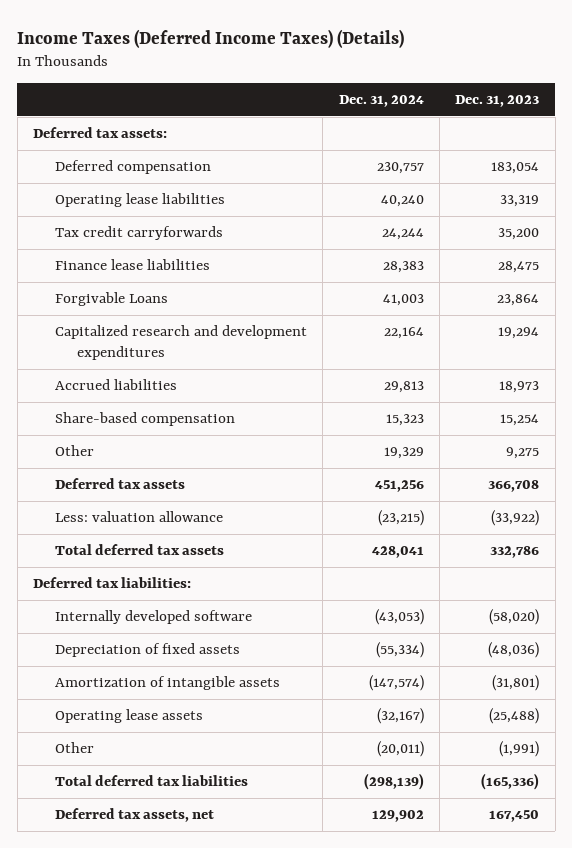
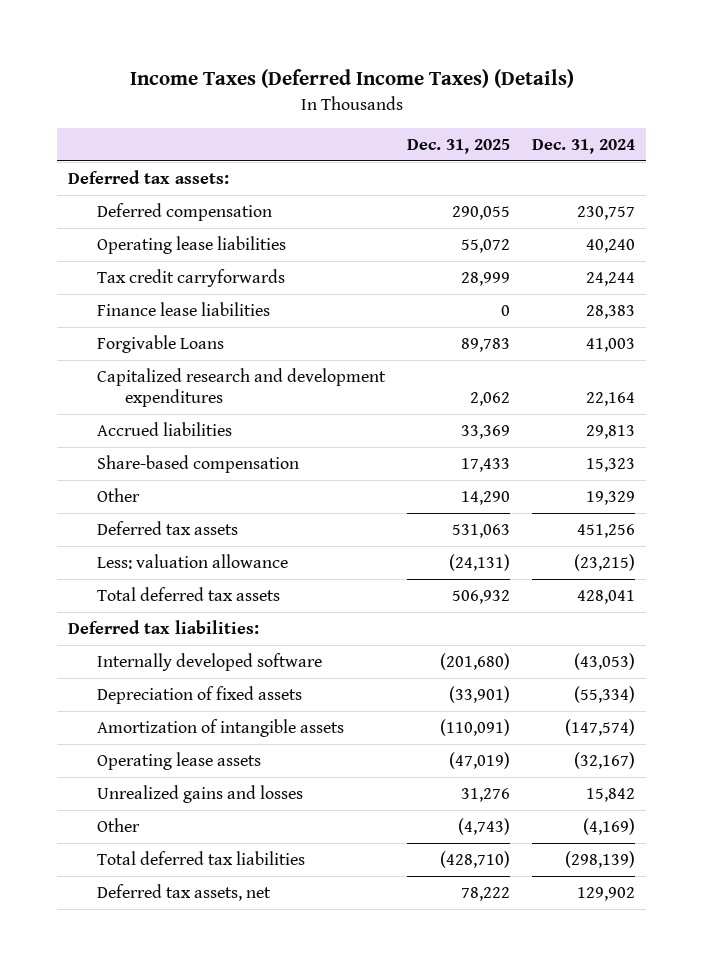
- | Dec. 31, 2024 | Dec. 31, 2023
+ | Dec. 31, 2025 | Dec. 31, 2024
- Other | (20,011) | (1,991)
+ Unrealized gains and losses | 31,276 | 15,842
+ Other | (4,743) | (4,169)

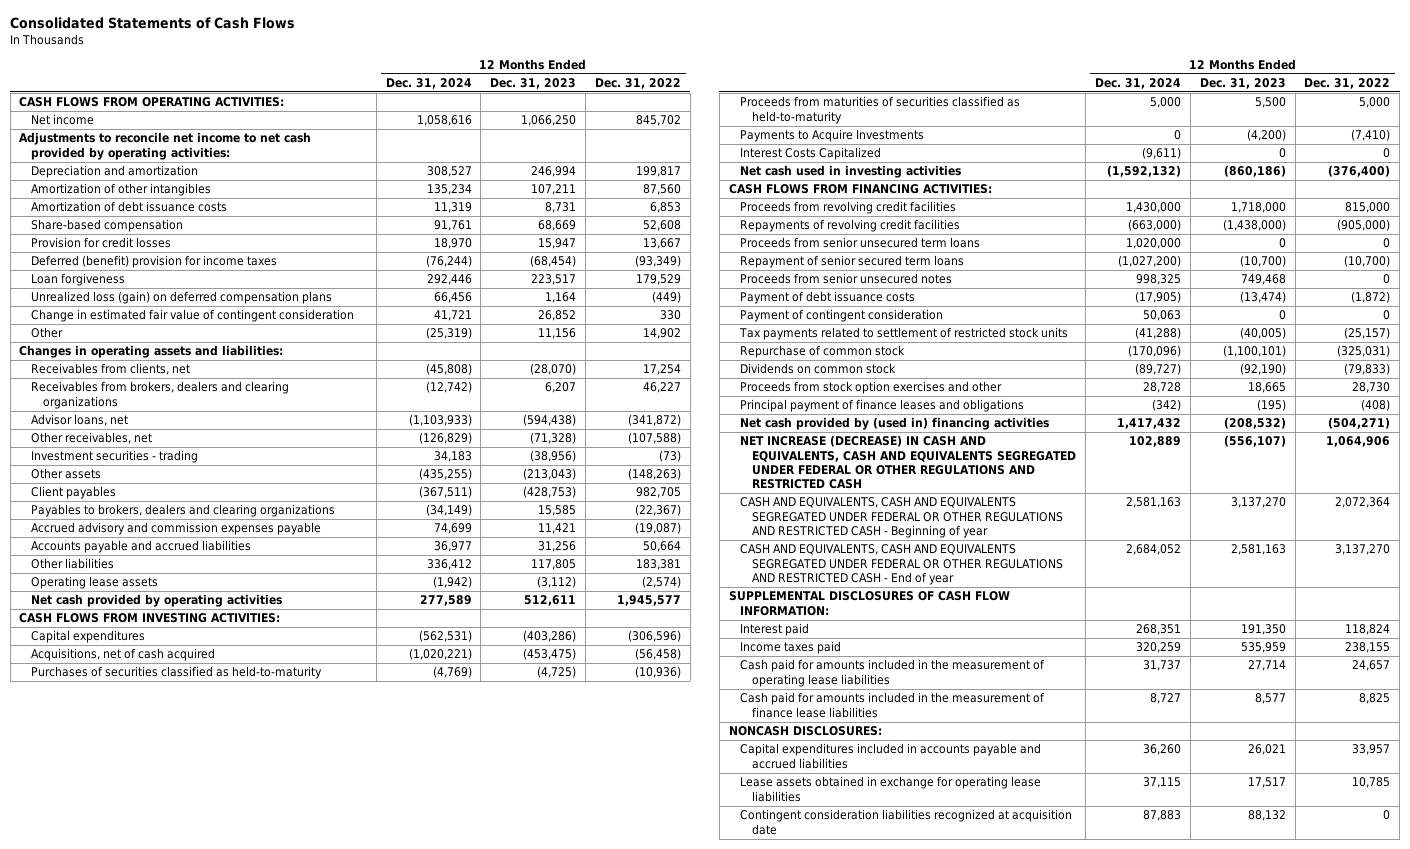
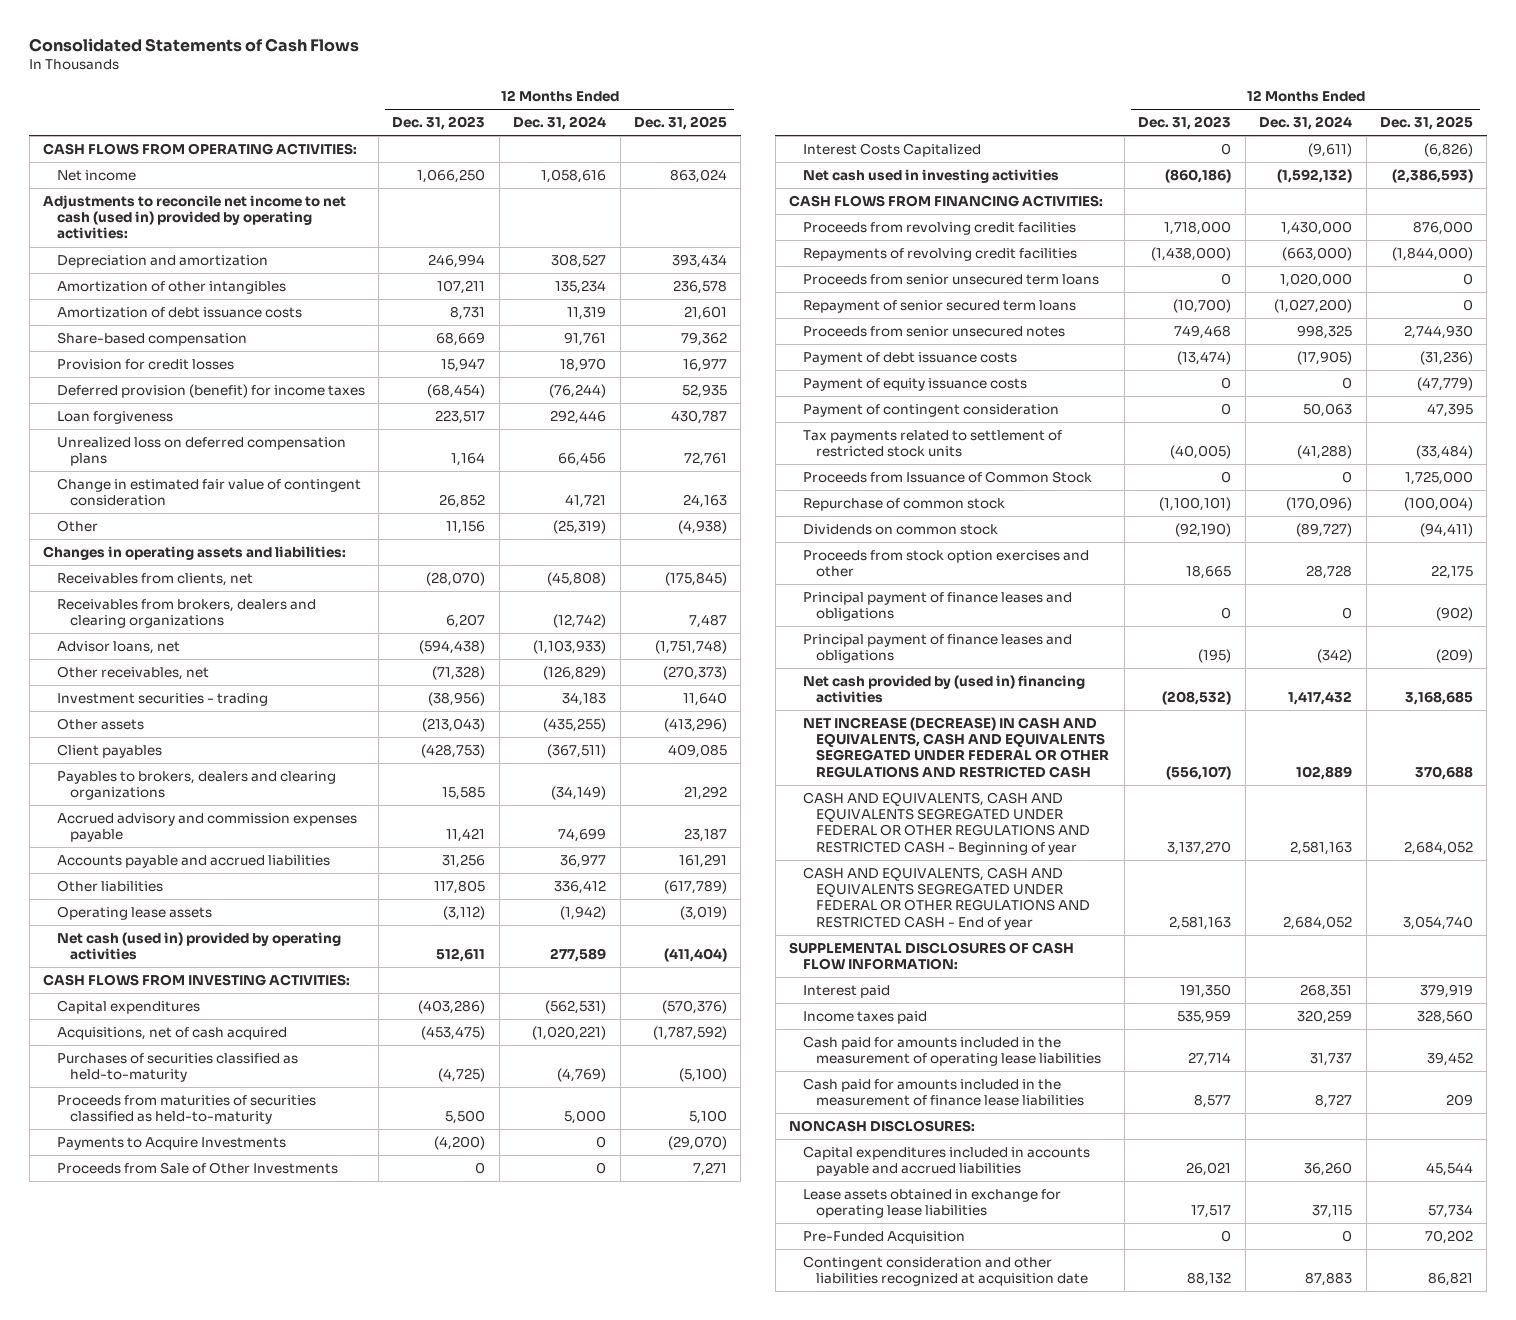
- | 12 Months Ended Dec. 31, 2024 | 12 Months Ended Dec. 31, 2023 | 12 Months Ended Dec. 31, 2022
+ | 12 Months Ended Dec. 31, 2023 | 12 Months Ended Dec. 31, 2024 | 12 Months Ended Dec. 31, 2025
- Adjustments to reconcile net income to net cash provided by operating activities:
+ Adjustments to reconcile net income to net cash (used in) provided by operating activities:
- Deferred (benefit) provision for income taxes | (76,244) | (68,454) | (93,349)
+ Deferred provision (benefit) for income taxes | (68,454) | (76,244) | 52,935
- Unrealized loss (gain) on deferred compensation plans | 66,456 | 1,164 | (449)
+ Unrealized loss on deferred compensation plans | 1,164 | 66,456 | 72,761
- Net cash provided by operating activities | 277,589 | 512,611 | 1,945,577
+ Net cash (used in) provided by operating activities | 512,611 | 277,589 | (411,404)
+ Proceeds from Sale of Other Investments | 0 | 0 | 7,271
+ Payment of equity issuance costs | 0 | 0 | (47,779)
+ Proceeds from Issuance of Common Stock | 0 | 0 | 1,725,000
+ Principal payment of finance leases and obligations | 0 | 0 | (902)
- Contingent consideration liabilities recognized at acquisition date | 87,883 | 88,132 | 0
+ Pre-Funded Acquisition | 0 | 0 | 70,202
+ Contingent consideration and other liabilities recognized at acquisition date | 88,132 | 87,883 | 86,821

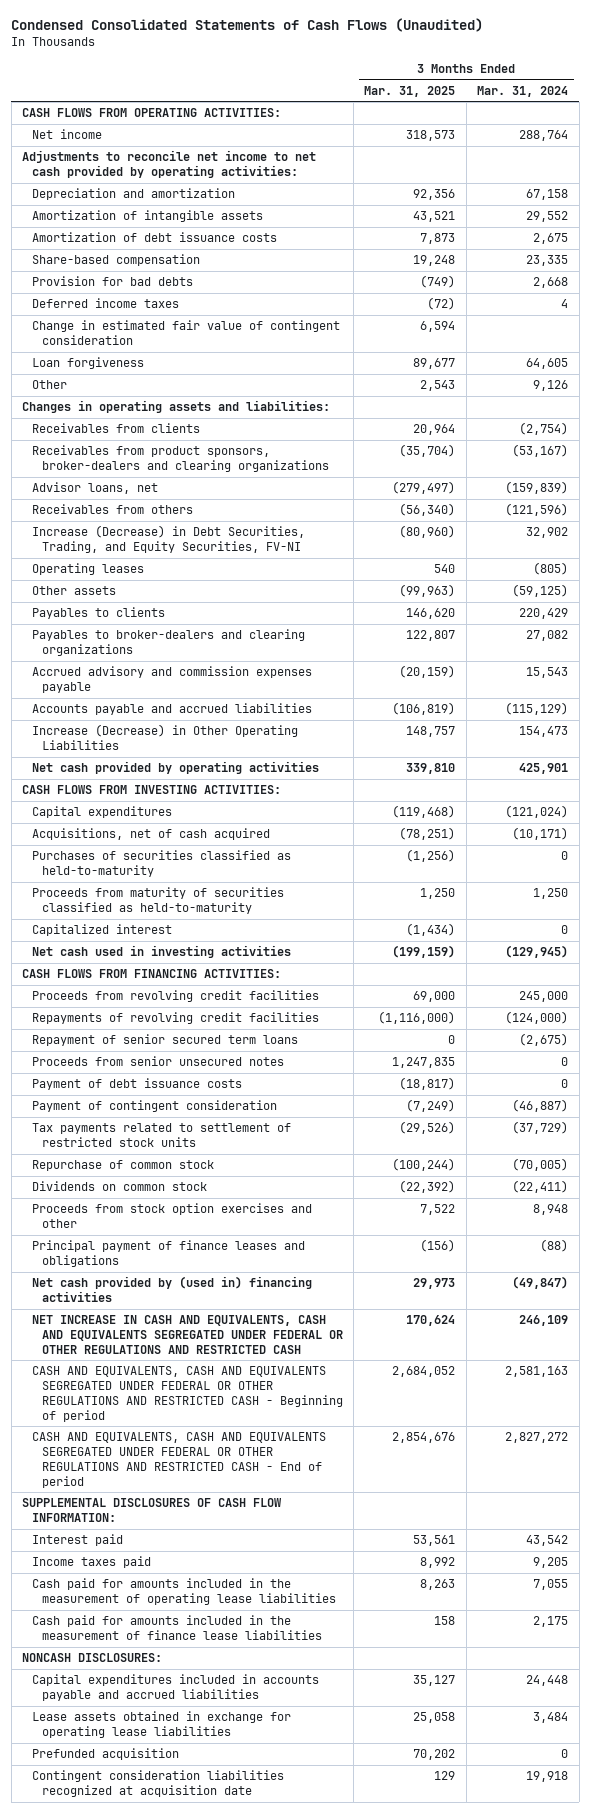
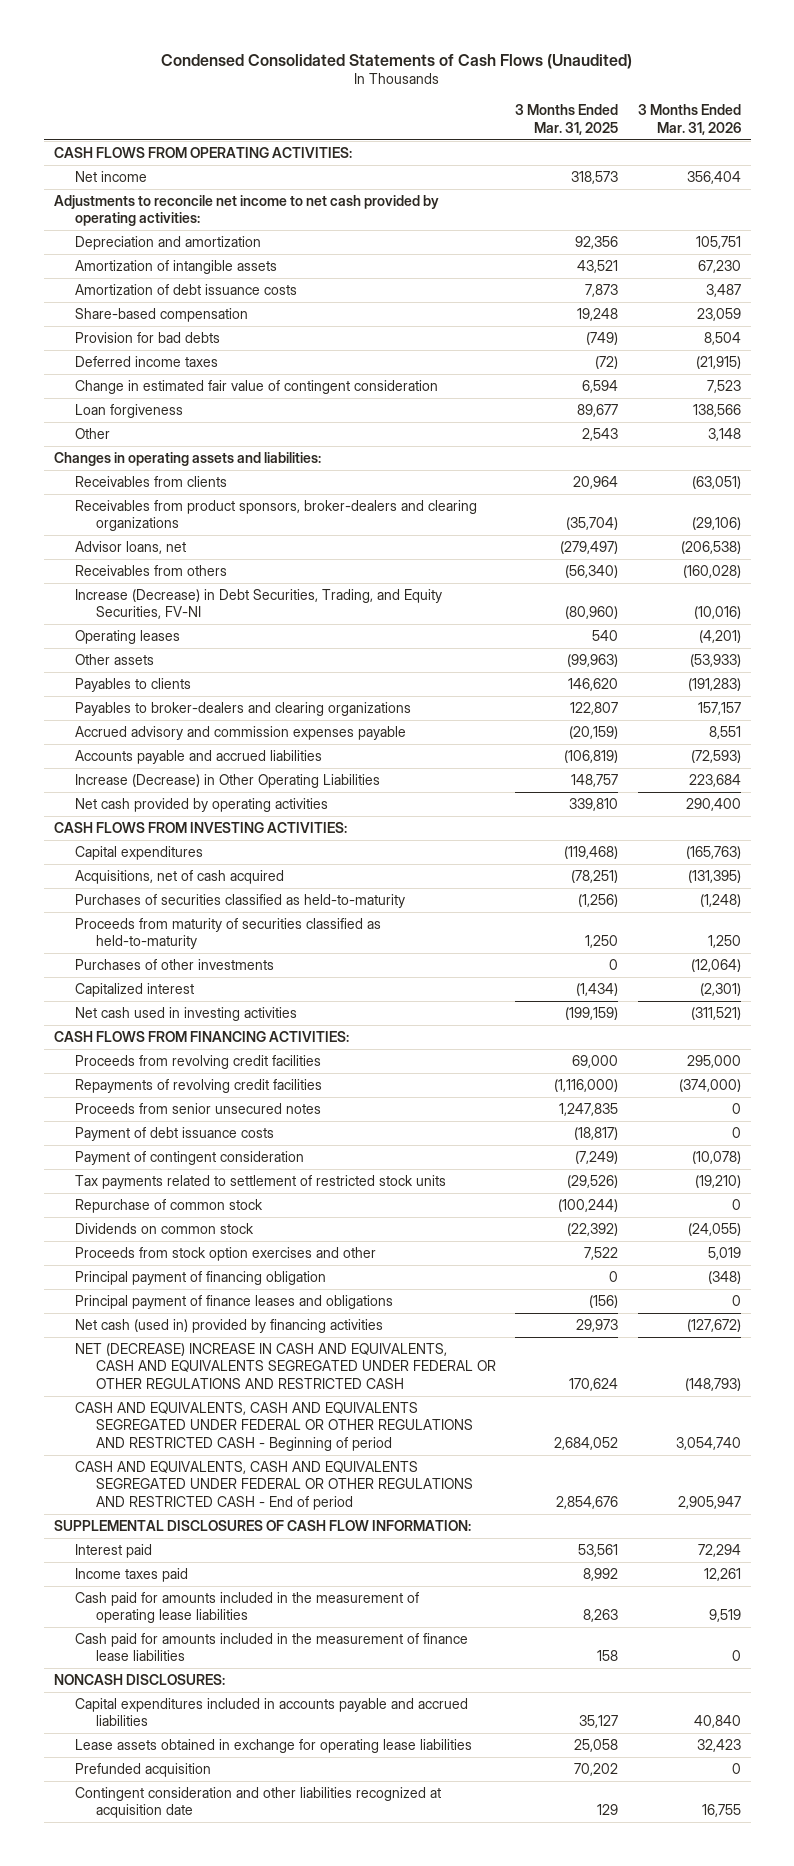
- | 3 Months Ended Mar. 31, 2025 | 3 Months Ended Mar. 31, 2024
+ | 3 Months Ended Mar. 31, 2025 | 3 Months Ended Mar. 31, 2026
+ Purchases of other investments | 0 | (12,064)
- Repayment of senior secured term loans | 0 | (2,675)
+ Principal payment of financing obligation | 0 | (348)
- Net cash provided by (used in) financing activities | 29,973 | (49,847)
- NET INCREASE IN CASH AND EQUIVALENTS, CASH AND EQUIVALENTS SEGREGATED UNDER FEDERAL OR OTHER REGULATIONS AND RESTRICTED CASH | 170,624 | 246,109
+ Net cash (used in) provided by financing activities | 29,973 | (127,672)
+ NET (DECREASE) INCREASE IN CASH AND EQUIVALENTS, CASH AND EQUIVALENTS SEGREGATED UNDER FEDERAL OR OTHER REGULATIONS AND RESTRICTED CASH | 170,624 | (148,793)
- Contingent consideration liabilities recognized at acquisition date | 129 | 19,918
+ Contingent consideration and other liabilities recognized at acquisition date | 129 | 16,755

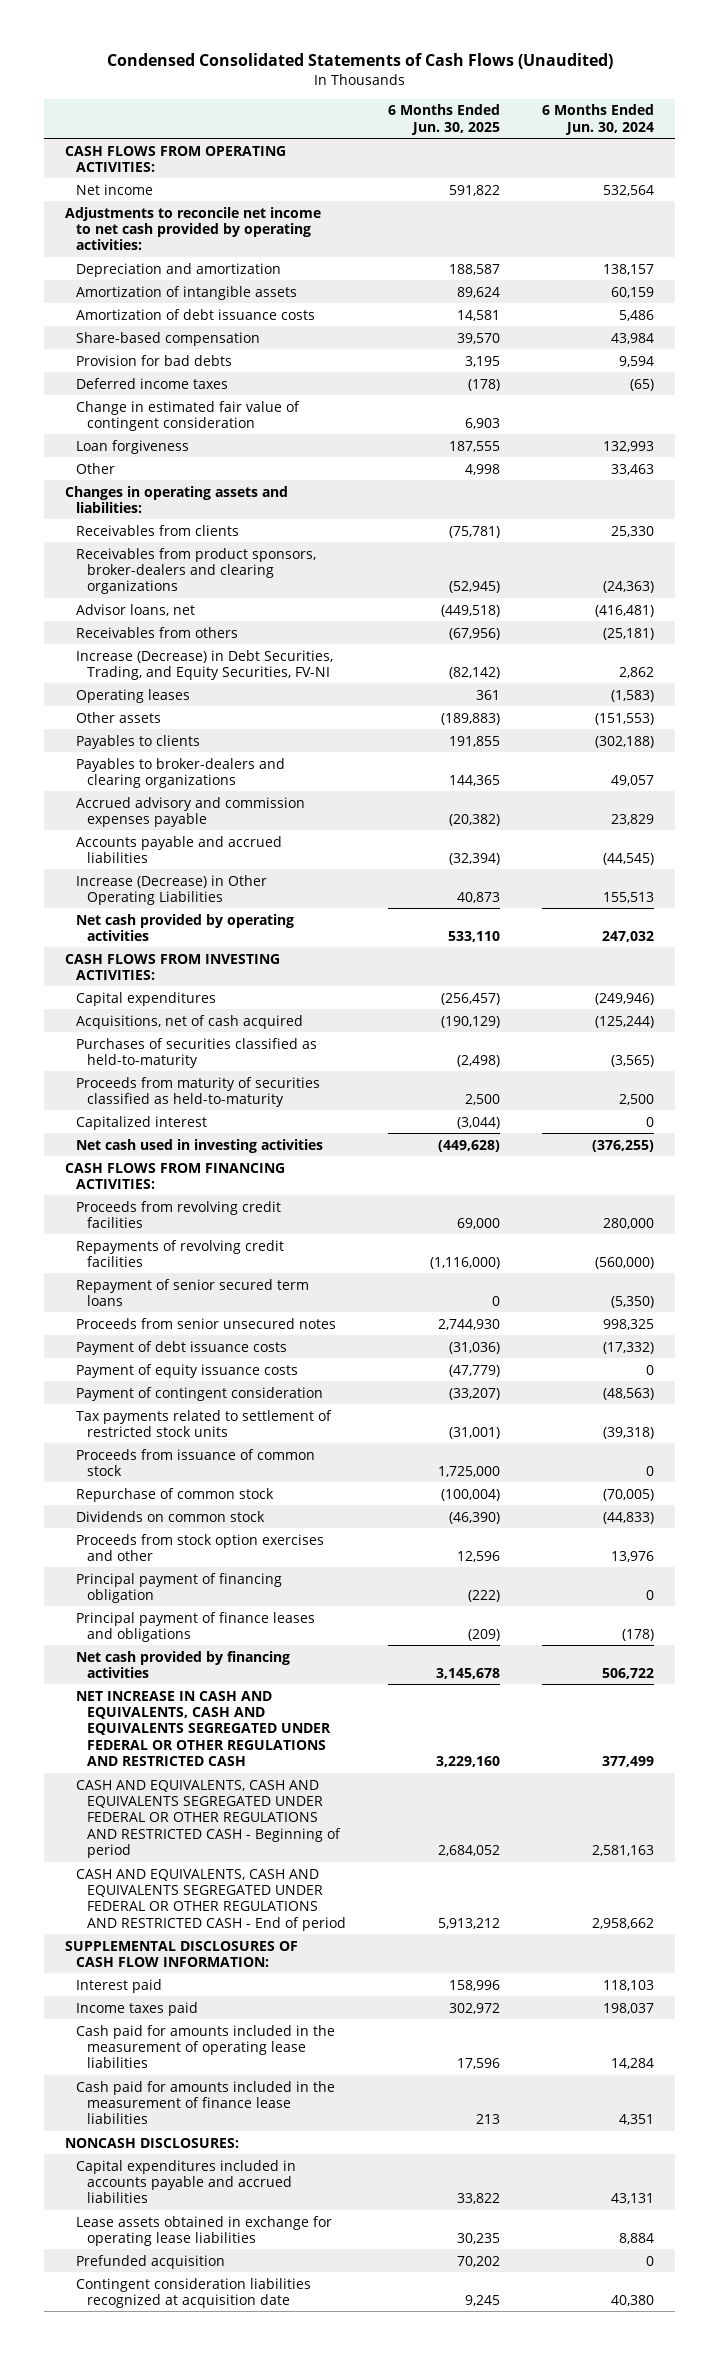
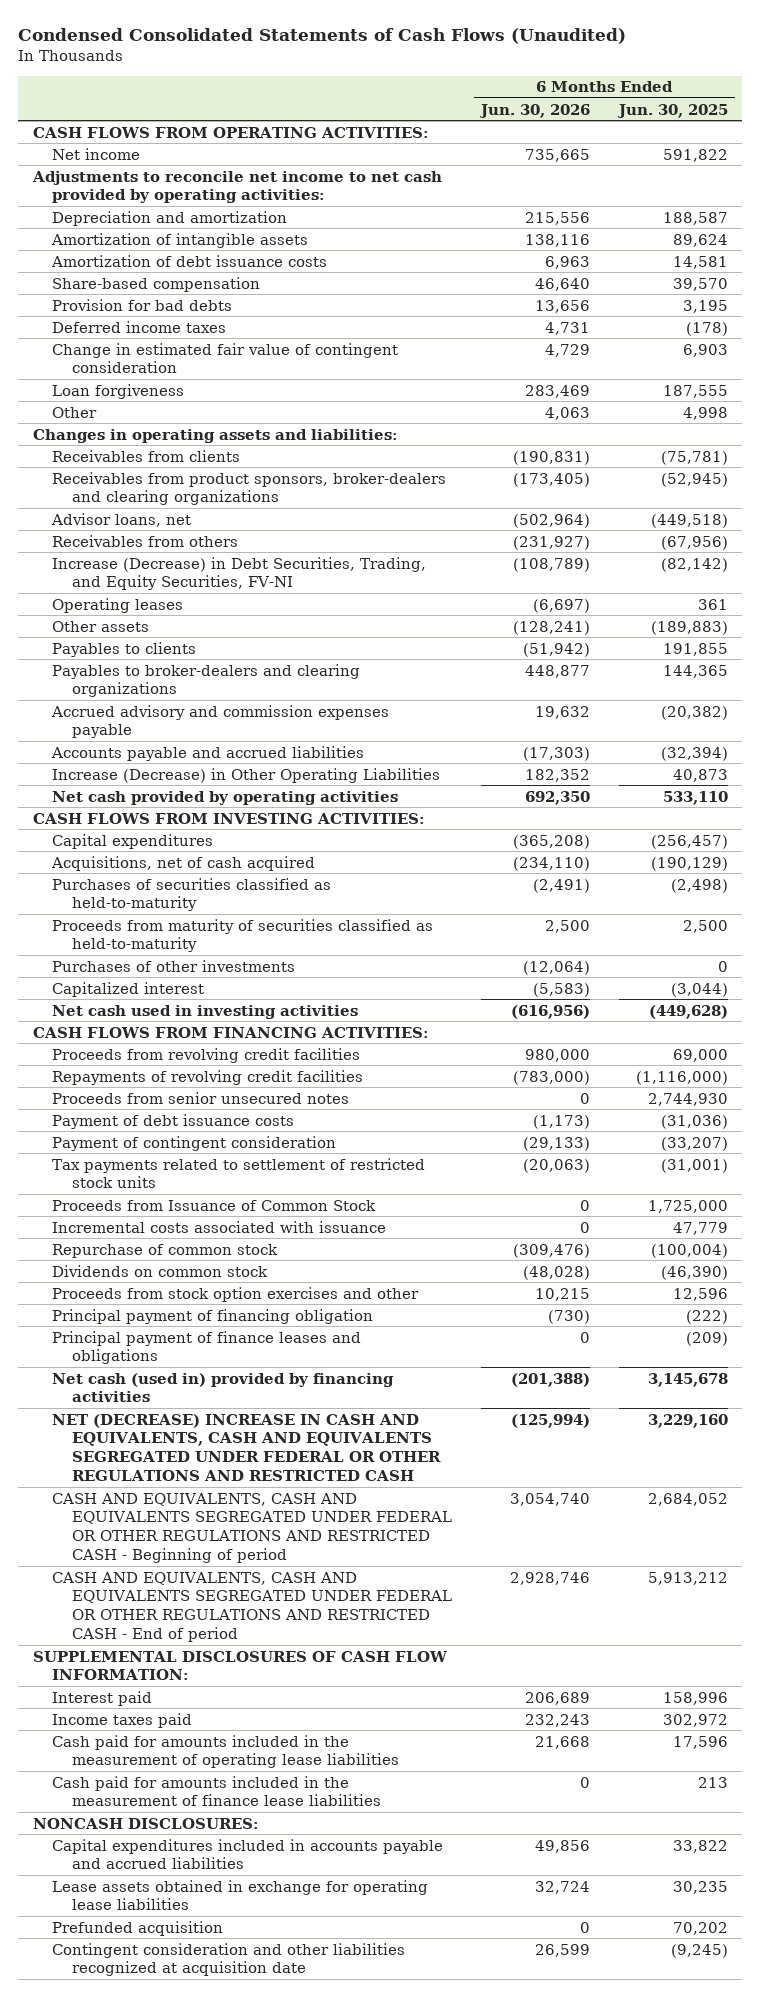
- | 6 Months Ended Jun. 30, 2025 | 6 Months Ended Jun. 30, 2024
+ | 6 Months Ended Jun. 30, 2026 | 6 Months Ended Jun. 30, 2025
+ Purchases of other investments | (12,064) | 0
- Repayment of senior secured term loans | 0 | (5,350)
- Payment of equity issuance costs | (47,779) | 0
- Proceeds from issuance of common stock | 1,725,000 | 0
+ Proceeds from Issuance of Common Stock | 0 | 1,725,000
+ Incremental costs associated with issuance | 0 | 47,779
- Net cash provided by financing activities | 3,145,678 | 506,722
- NET INCREASE IN CASH AND EQUIVALENTS, CASH AND EQUIVALENTS SEGREGATED UNDER FEDERAL OR OTHER REGULATIONS AND RESTRICTED CASH | 3,229,160 | 377,499
+ Net cash (used in) provided by financing activities | (201,388) | 3,145,678
+ NET (DECREASE) INCREASE IN CASH AND EQUIVALENTS, CASH AND EQUIVALENTS SEGREGATED UNDER FEDERAL OR OTHER REGULATIONS AND RESTRICTED CASH | (125,994) | 3,229,160
- Contingent consideration liabilities recognized at acquisition date | 9,245 | 40,380
+ Contingent consideration and other liabilities recognized at acquisition date | 26,599 | (9,245)

